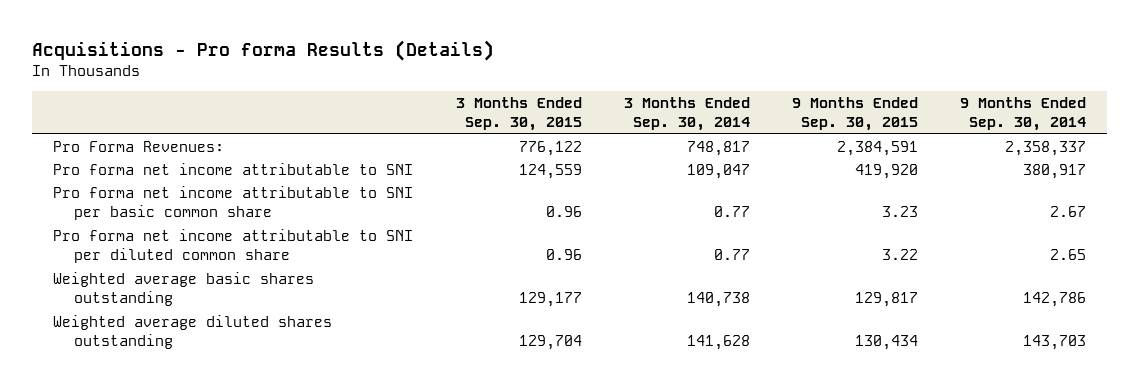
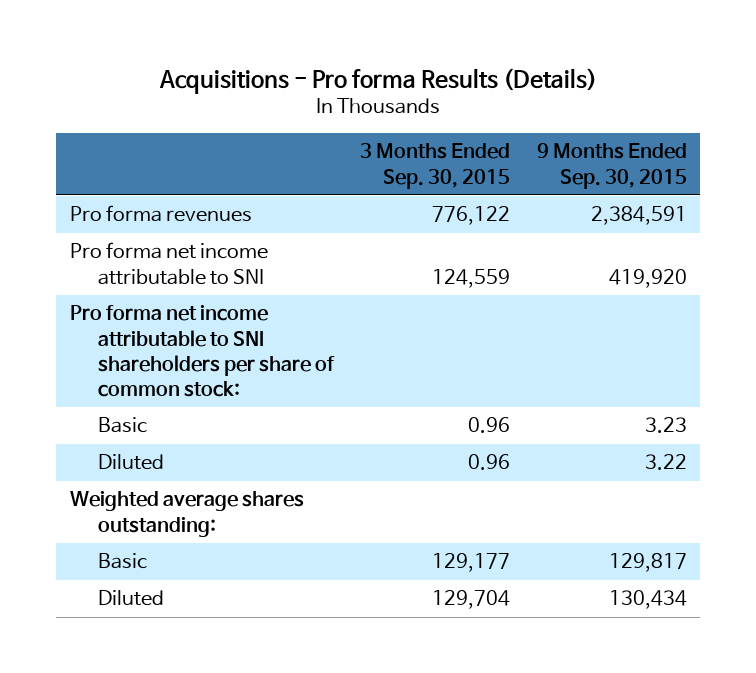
- | 3 Months Ended Sep. 30, 2015 | 3 Months Ended Sep. 30, 2014 | 9 Months Ended Sep. 30, 2015 | 9 Months Ended Sep. 30, 2014
+ | 3 Months Ended Sep. 30, 2015 | 9 Months Ended Sep. 30, 2015
- Pro Forma Revenues: | 776,122 | 748,817 | 2,384,591 | 2,358,337
+ Pro forma revenues | 776,122 | 2,384,591
- Pro forma net income attributable to SNI per basic common share | 0.96 | 0.77 | 3.23 | 2.67
- Pro forma net income attributable to SNI per diluted common share | 0.96 | 0.77 | 3.22 | 2.65
- Weighted average basic shares outstanding | 129,177 | 140,738 | 129,817 | 142,786
- Weighted average diluted shares outstanding | 129,704 | 141,628 | 130,434 | 143,703
+ Pro forma net income attributable to SNI shareholders per share of common stock:
+ Basic | 0.96 | 3.23
+ Diluted | 0.96 | 3.22
+ Weighted average shares outstanding:
+ Basic | 129,177 | 129,817
+ Diluted | 129,704 | 130,434

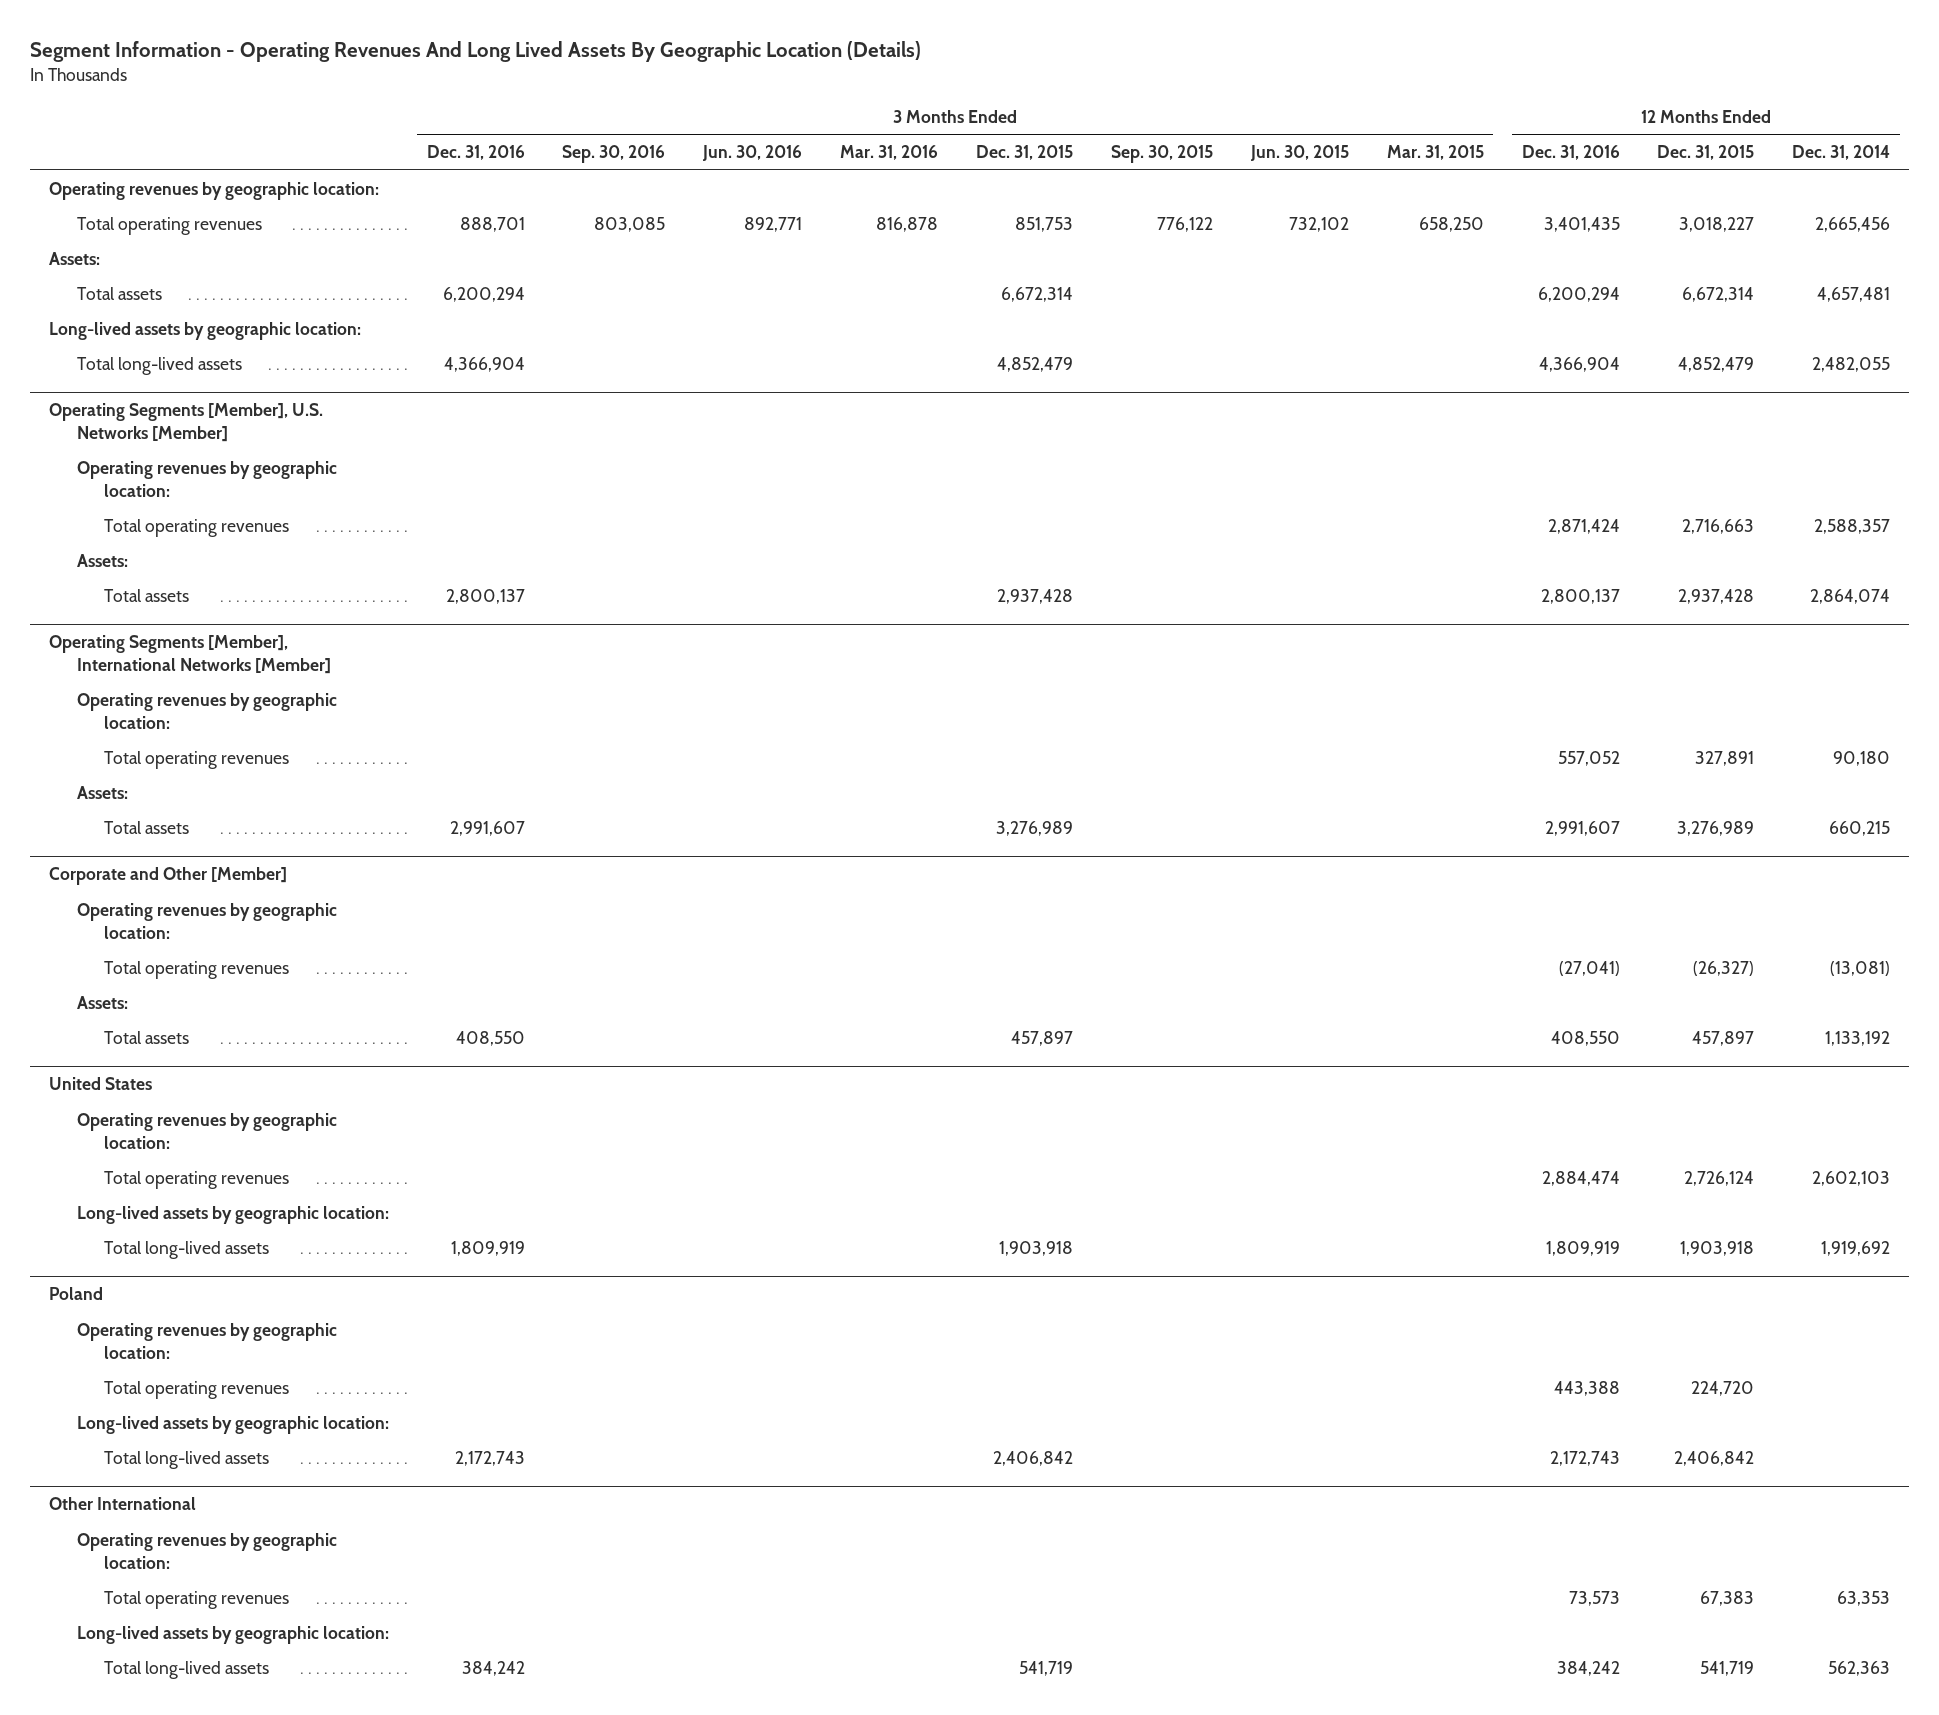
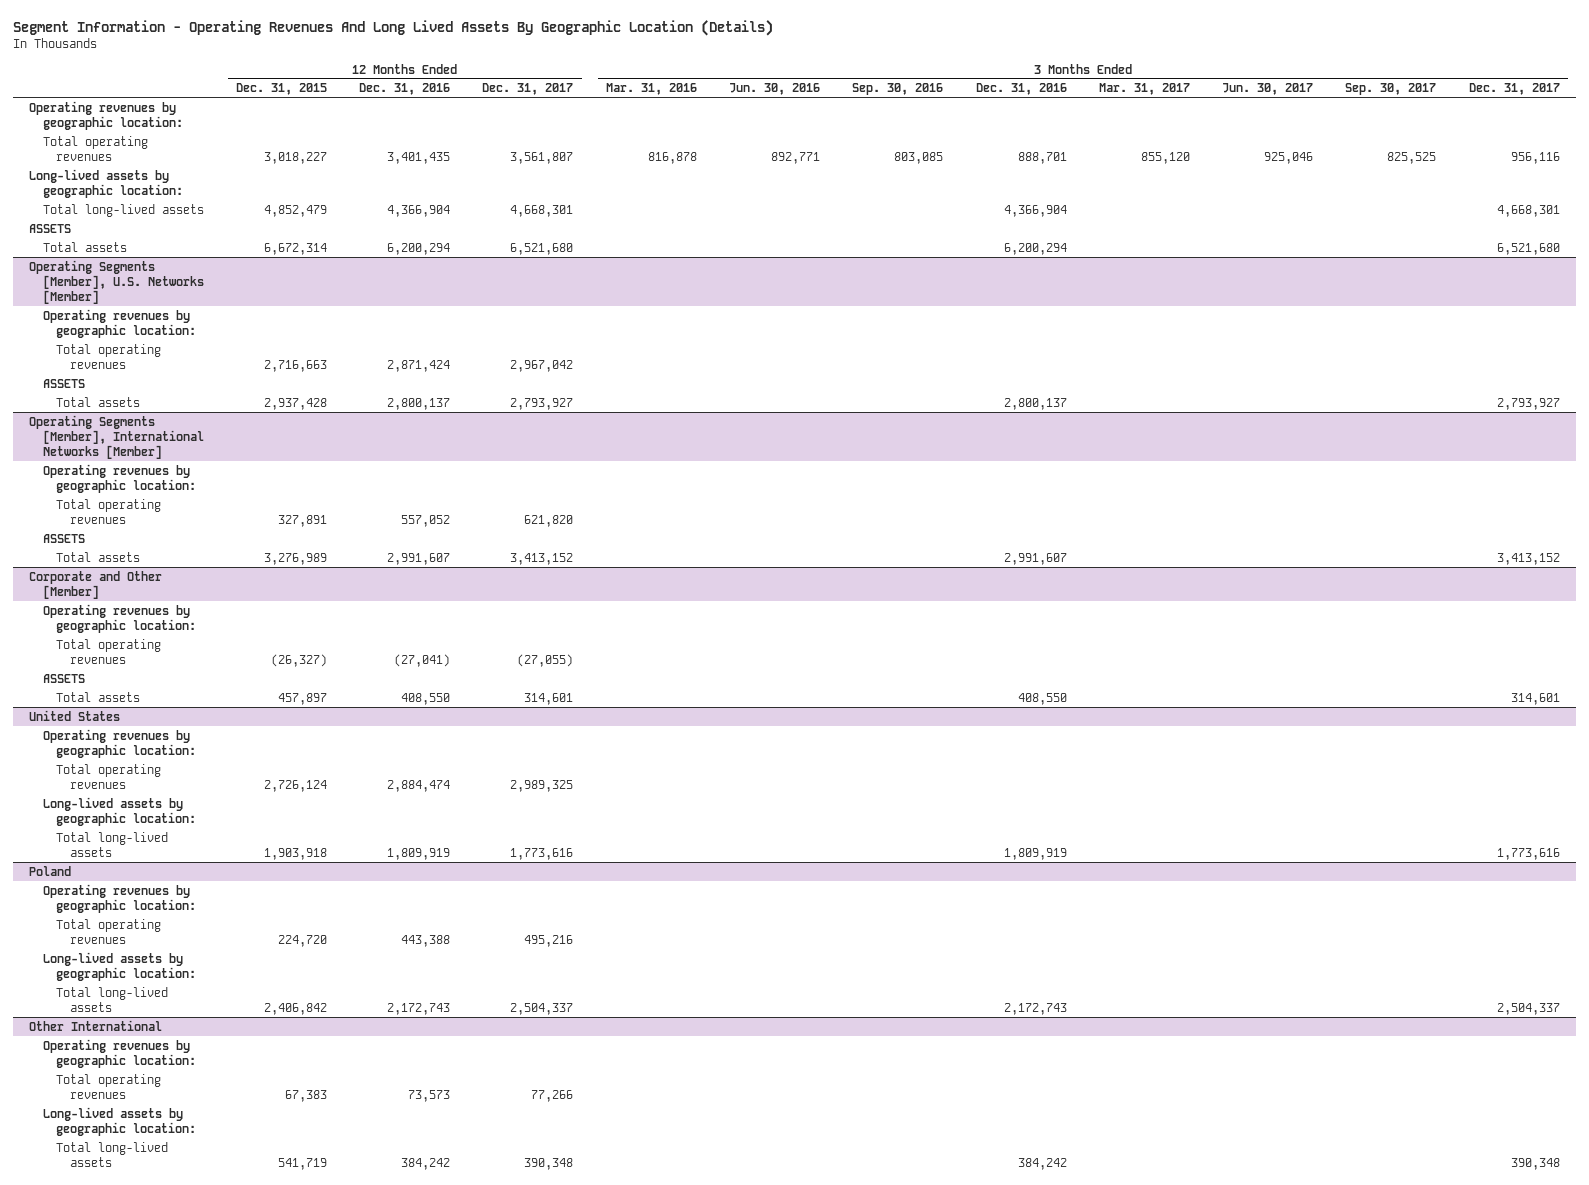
- | 3 Months Ended Dec. 31, 2016 | 3 Months Ended Sep. 30, 2016 | 3 Months Ended Jun. 30, 2016 | 3 Months Ended Mar. 31, 2016 | 3 Months Ended Dec. 31, 2015 | 3 Months Ended Sep. 30, 2015 | 3 Months Ended Jun. 30, 2015 | 3 Months Ended Mar. 31, 2015 | 12 Months Ended Dec. 31, 2016 | 12 Months Ended Dec. 31, 2015 | 12 Months Ended Dec. 31, 2014
+ | 12 Months Ended Dec. 31, 2015 | 12 Months Ended Dec. 31, 2016 | 12 Months Ended Dec. 31, 2017 | 3 Months Ended Mar. 31, 2016 | 3 Months Ended Jun. 30, 2016 | 3 Months Ended Sep. 30, 2016 | 3 Months Ended Dec. 31, 2016 | 3 Months Ended Mar. 31, 2017 | 3 Months Ended Jun. 30, 2017 | 3 Months Ended Sep. 30, 2017 | 3 Months Ended Dec. 31, 2017
- Assets:
+ ASSETS
moved down: Total assets | 6,672,314 | 6,200,294 | 6,521,680 | | | | 6,200,294 | | | | 6,521,680
@ Operating Segments [Member], U.S. Networks [Member]
- Assets:
+ ASSETS
@ Operating Segments [Member], International Networks [Member]
- Assets:
+ ASSETS
@ Corporate and Other [Member]
- Assets:
+ ASSETS

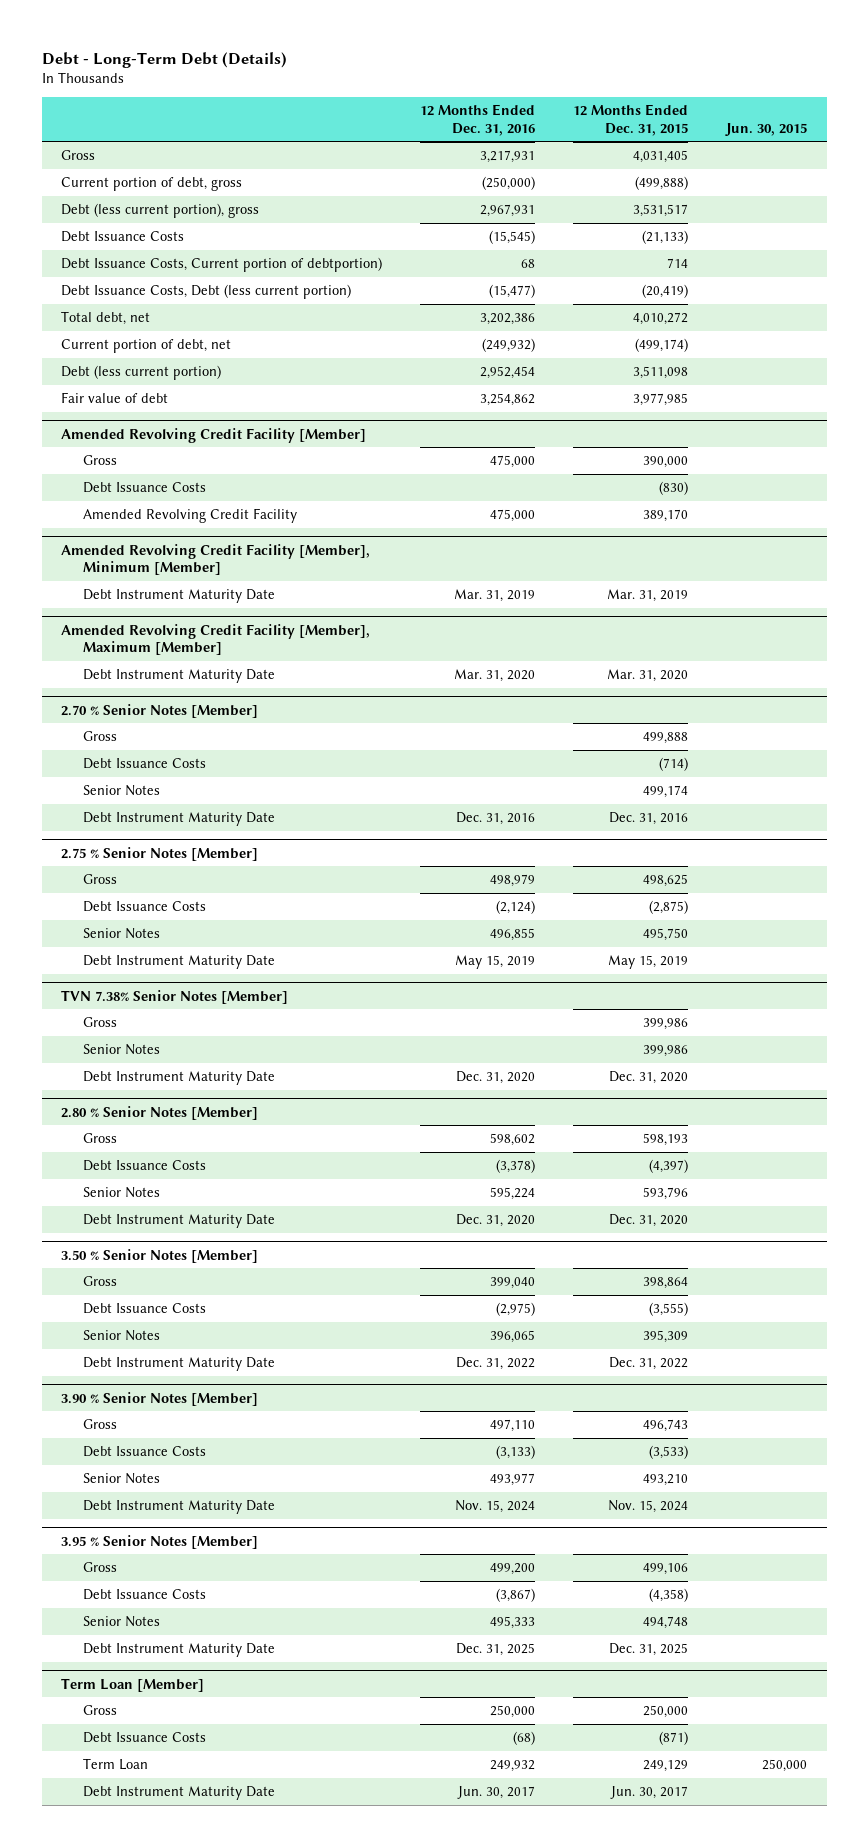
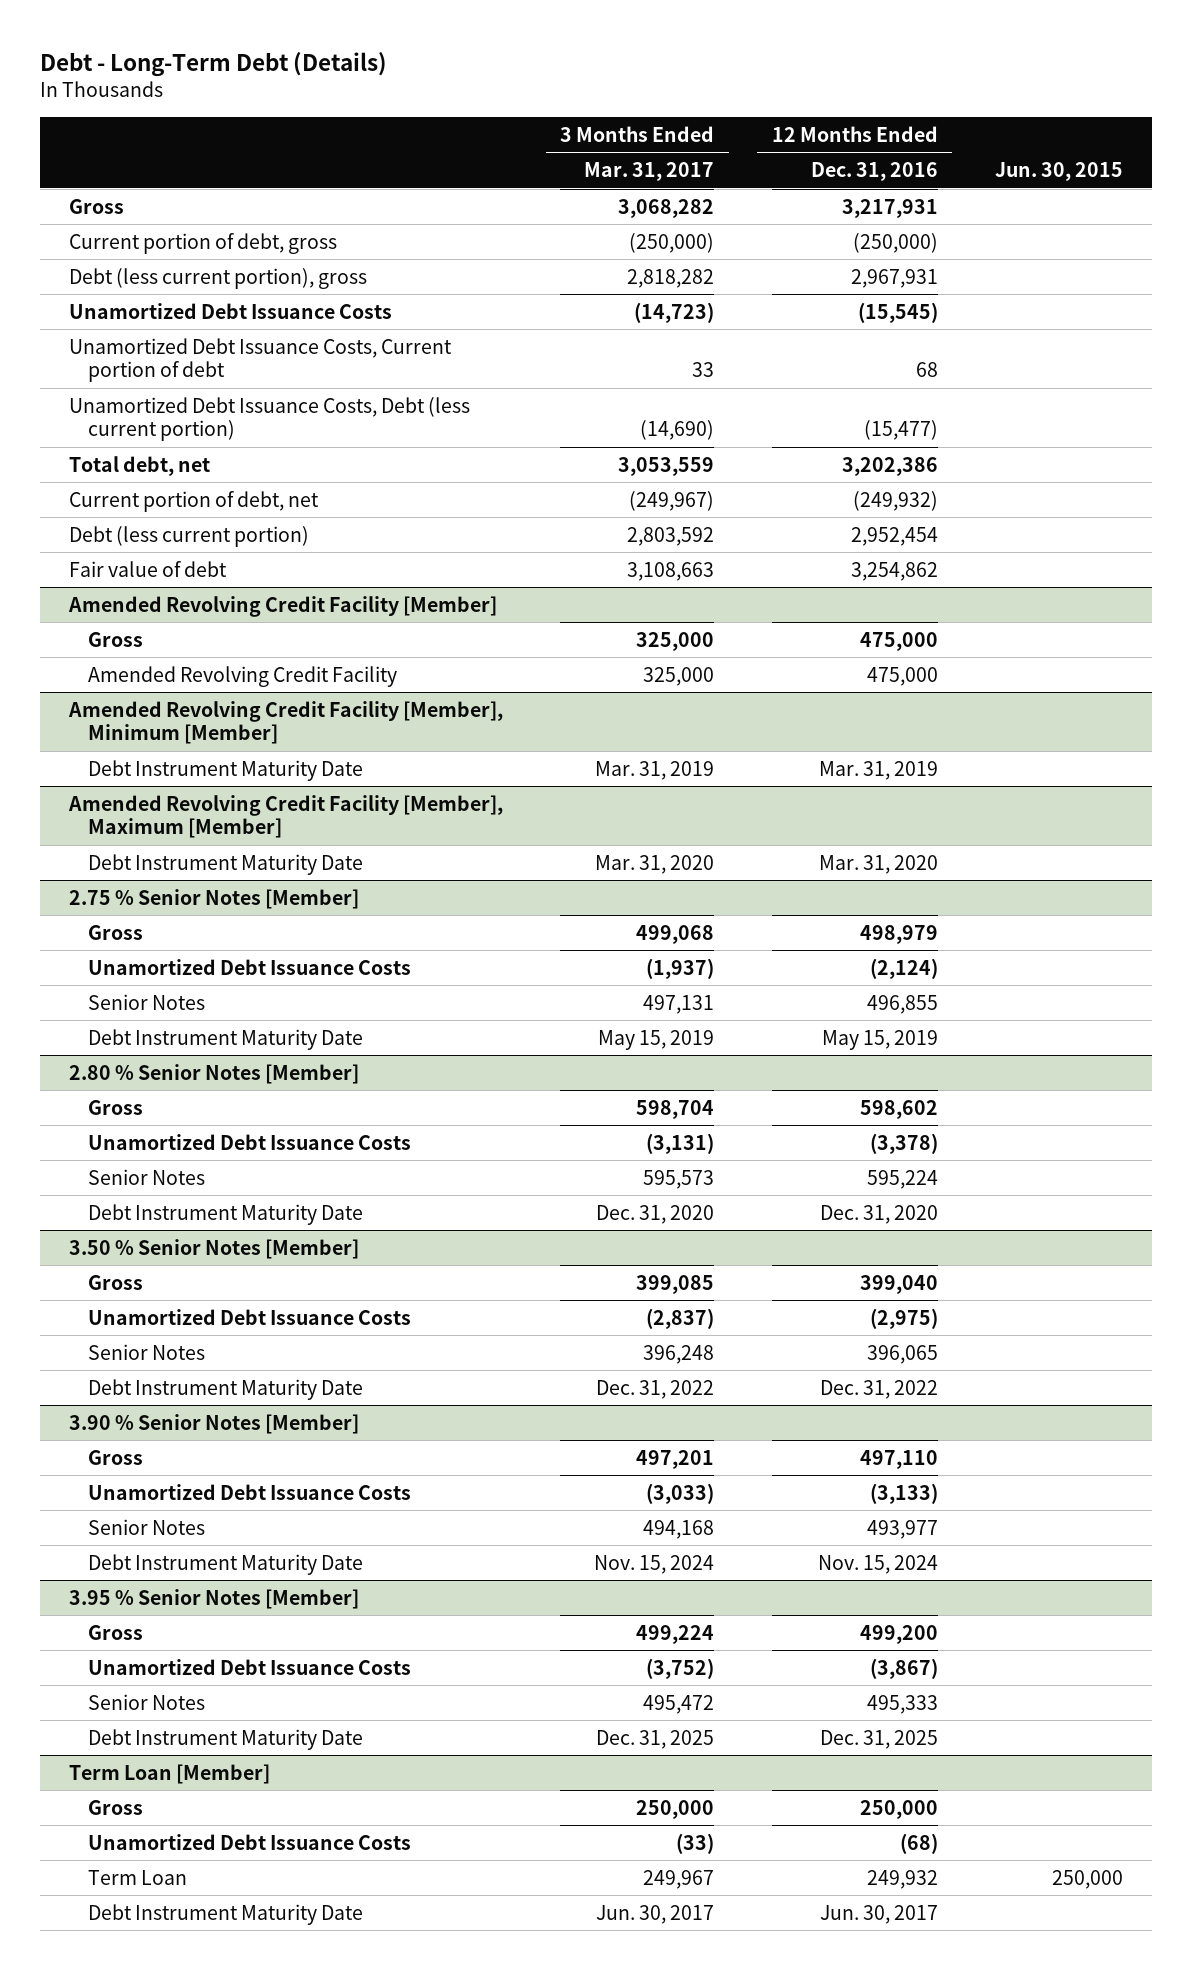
- | 12 Months Ended Dec. 31, 2016 | 12 Months Ended Dec. 31, 2015 | Jun. 30, 2015
+ | 3 Months Ended Mar. 31, 2017 | 12 Months Ended Dec. 31, 2016 | Jun. 30, 2015
- Debt Issuance Costs | (15,545) | (21,133) |
- Debt Issuance Costs, Current portion of debtportion) | 68 | 714 |
- Debt Issuance Costs, Debt (less current portion) | (15,477) | (20,419) |
+ Unamortized Debt Issuance Costs | (14,723) | (15,545) |
+ Unamortized Debt Issuance Costs, Current portion of debt | 33 | 68 |
+ Unamortized Debt Issuance Costs, Debt (less current portion) | (14,690) | (15,477) |
@ Amended Revolving Credit Facility [Member]
- Debt Issuance Costs | | (830) |
- 2.70 % Senior Notes [Member]
- Gross | | 499,888 |
- Debt Issuance Costs | | (714) |
- Senior Notes | | 499,174 |
- Debt Instrument Maturity Date | Dec. 31, 2016 | Dec. 31, 2016 |
@ 2.75 % Senior Notes [Member]
- Debt Issuance Costs | (2,124) | (2,875) |
+ Unamortized Debt Issuance Costs | (1,937) | (2,124) |
- TVN 7.38% Senior Notes [Member]
- Gross | | 399,986 |
- Senior Notes | | 399,986 |
- Debt Instrument Maturity Date | Dec. 31, 2020 | Dec. 31, 2020 |
@ 2.80 % Senior Notes [Member]
- Debt Issuance Costs | (3,378) | (4,397) |
+ Unamortized Debt Issuance Costs | (3,131) | (3,378) |
@ 3.50 % Senior Notes [Member]
- Debt Issuance Costs | (2,975) | (3,555) |
+ Unamortized Debt Issuance Costs | (2,837) | (2,975) |
@ 3.90 % Senior Notes [Member]
- Debt Issuance Costs | (3,133) | (3,533) |
+ Unamortized Debt Issuance Costs | (3,033) | (3,133) |
@ 3.95 % Senior Notes [Member]
- Debt Issuance Costs | (3,867) | (4,358) |
+ Unamortized Debt Issuance Costs | (3,752) | (3,867) |
@ Term Loan [Member]
- Debt Issuance Costs | (68) | (871) |
+ Unamortized Debt Issuance Costs | (33) | (68) |

